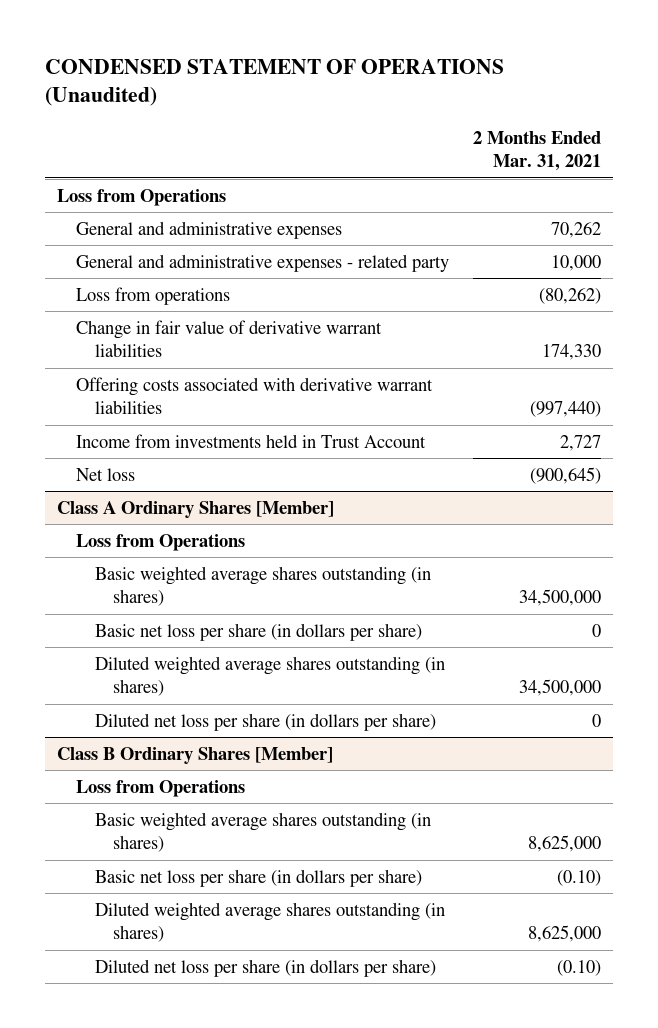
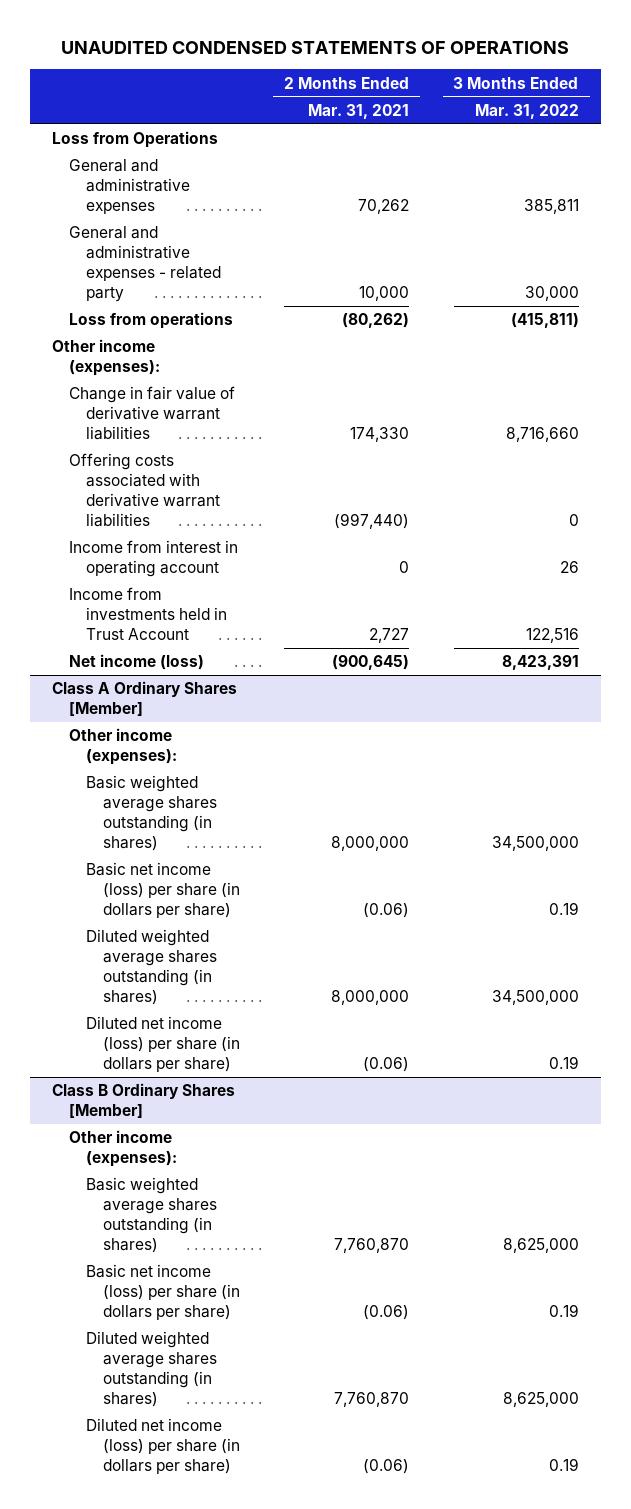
- CONDENSED STATEMENT OF OPERATIONS (Unaudited)
+ UNAUDITED CONDENSED STATEMENTS OF OPERATIONS
- | 2 Months Ended Mar. 31, 2021
+ | 2 Months Ended Mar. 31, 2021 | 3 Months Ended Mar. 31, 2022
+ Other income (expenses):
+ Income from interest in operating account | 0 | 26
- Net loss | (900,645)
+ Net income (loss) | (900,645) | 8,423,391
@ Class A Ordinary Shares [Member]
- Loss from Operations
- Basic weighted average shares outstanding (in shares) | 34,500,000
- Basic net loss per share (in dollars per share) | 0
- Diluted weighted average shares outstanding (in shares) | 34,500,000
- Diluted net loss per share (in dollars per share) | 0
+ Other income (expenses):
+ Basic weighted average shares outstanding (in shares) | 8,000,000 | 34,500,000
+ Basic net income (loss) per share (in dollars per share) | (0.06) | 0.19
+ Diluted weighted average shares outstanding (in shares) | 8,000,000 | 34,500,000
+ Diluted net income (loss) per share (in dollars per share) | (0.06) | 0.19
@ Class B Ordinary Shares [Member]
- Loss from Operations
- Basic weighted average shares outstanding (in shares) | 8,625,000
- Basic net loss per share (in dollars per share) | (0.10)
- Diluted weighted average shares outstanding (in shares) | 8,625,000
- Diluted net loss per share (in dollars per share) | (0.10)
+ Other income (expenses):
+ Basic weighted average shares outstanding (in shares) | 7,760,870 | 8,625,000
+ Basic net income (loss) per share (in dollars per share) | (0.06) | 0.19
+ Diluted weighted average shares outstanding (in shares) | 7,760,870 | 8,625,000
+ Diluted net income (loss) per share (in dollars per share) | (0.06) | 0.19

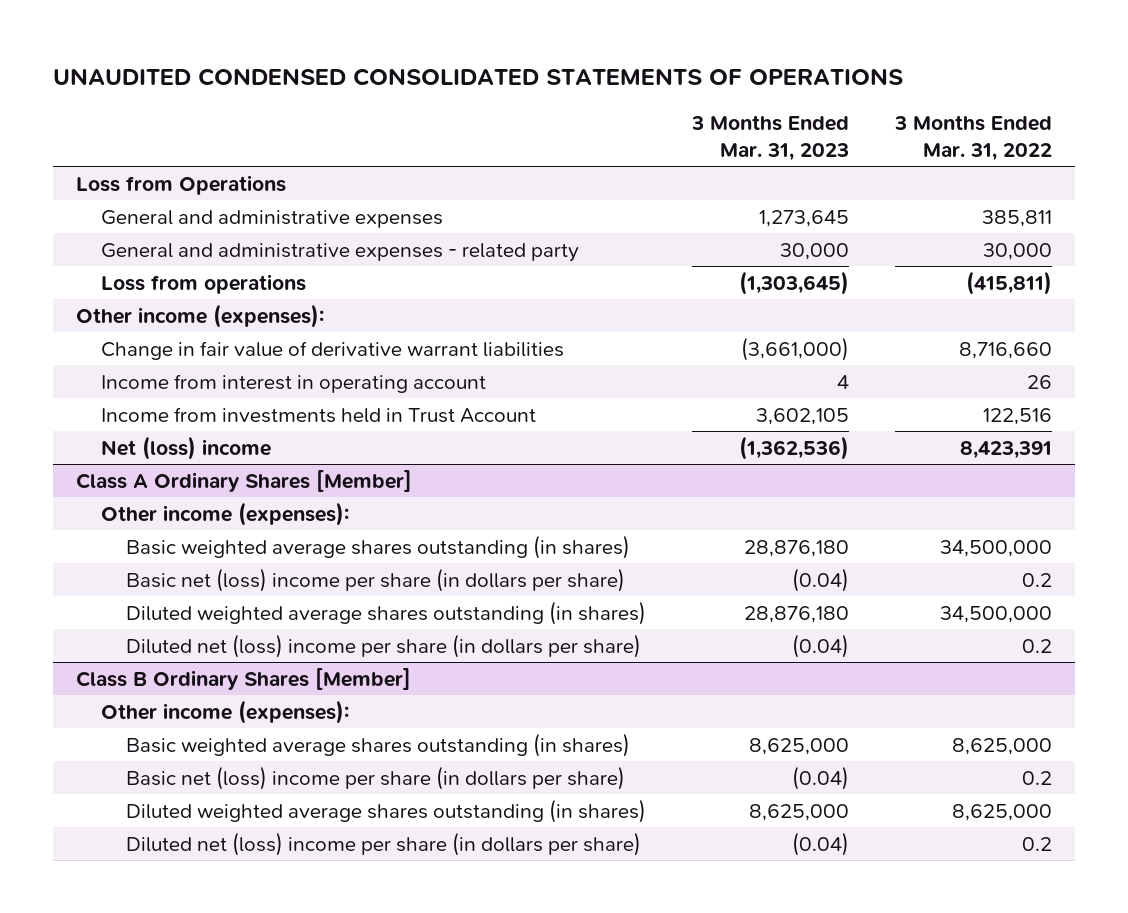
- UNAUDITED CONDENSED STATEMENTS OF OPERATIONS
+ UNAUDITED CONDENSED CONSOLIDATED STATEMENTS OF OPERATIONS
- | 2 Months Ended Mar. 31, 2021 | 3 Months Ended Mar. 31, 2022
+ | 3 Months Ended Mar. 31, 2023 | 3 Months Ended Mar. 31, 2022
- Offering costs associated with derivative warrant liabilities | (997,440) | 0
- Net income (loss) | (900,645) | 8,423,391
+ Net (loss) income | (1,362,536) | 8,423,391
@ Class A Ordinary Shares [Member]
- Basic net income (loss) per share (in dollars per share) | (0.06) | 0.19
+ Basic net (loss) income per share (in dollars per share) | (0.04) | 0.2
- Diluted net income (loss) per share (in dollars per share) | (0.06) | 0.19
+ Diluted net (loss) income per share (in dollars per share) | (0.04) | 0.2
@ Class B Ordinary Shares [Member]
- Basic net income (loss) per share (in dollars per share) | (0.06) | 0.19
+ Basic net (loss) income per share (in dollars per share) | (0.04) | 0.2
- Diluted net income (loss) per share (in dollars per share) | (0.06) | 0.19
+ Diluted net (loss) income per share (in dollars per share) | (0.04) | 0.2

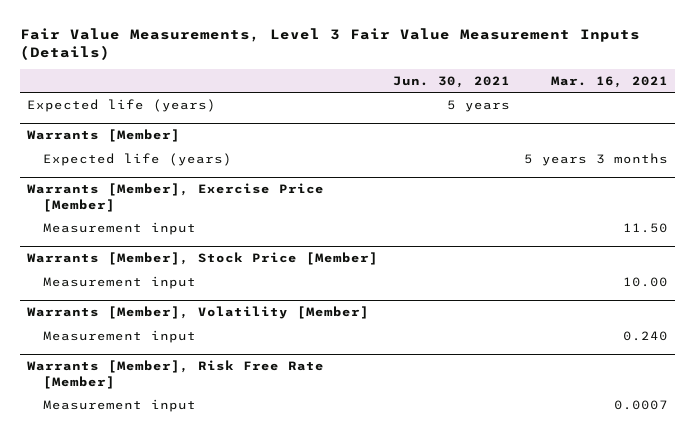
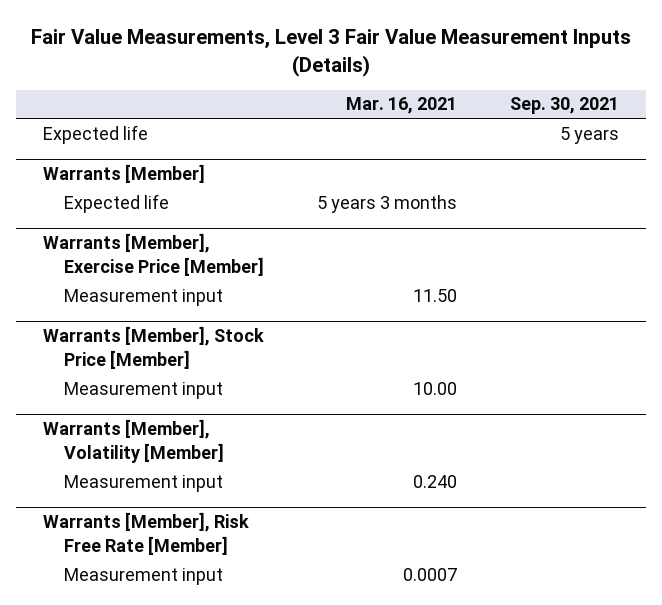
- | Jun. 30, 2021 | Mar. 16, 2021
+ | Mar. 16, 2021 | Sep. 30, 2021
- Expected life (years) | 5 years |
+ Expected life | | 5 years
@ Warrants [Member]
- Expected life (years) | | 5 years 3 months
+ Expected life | 5 years 3 months |

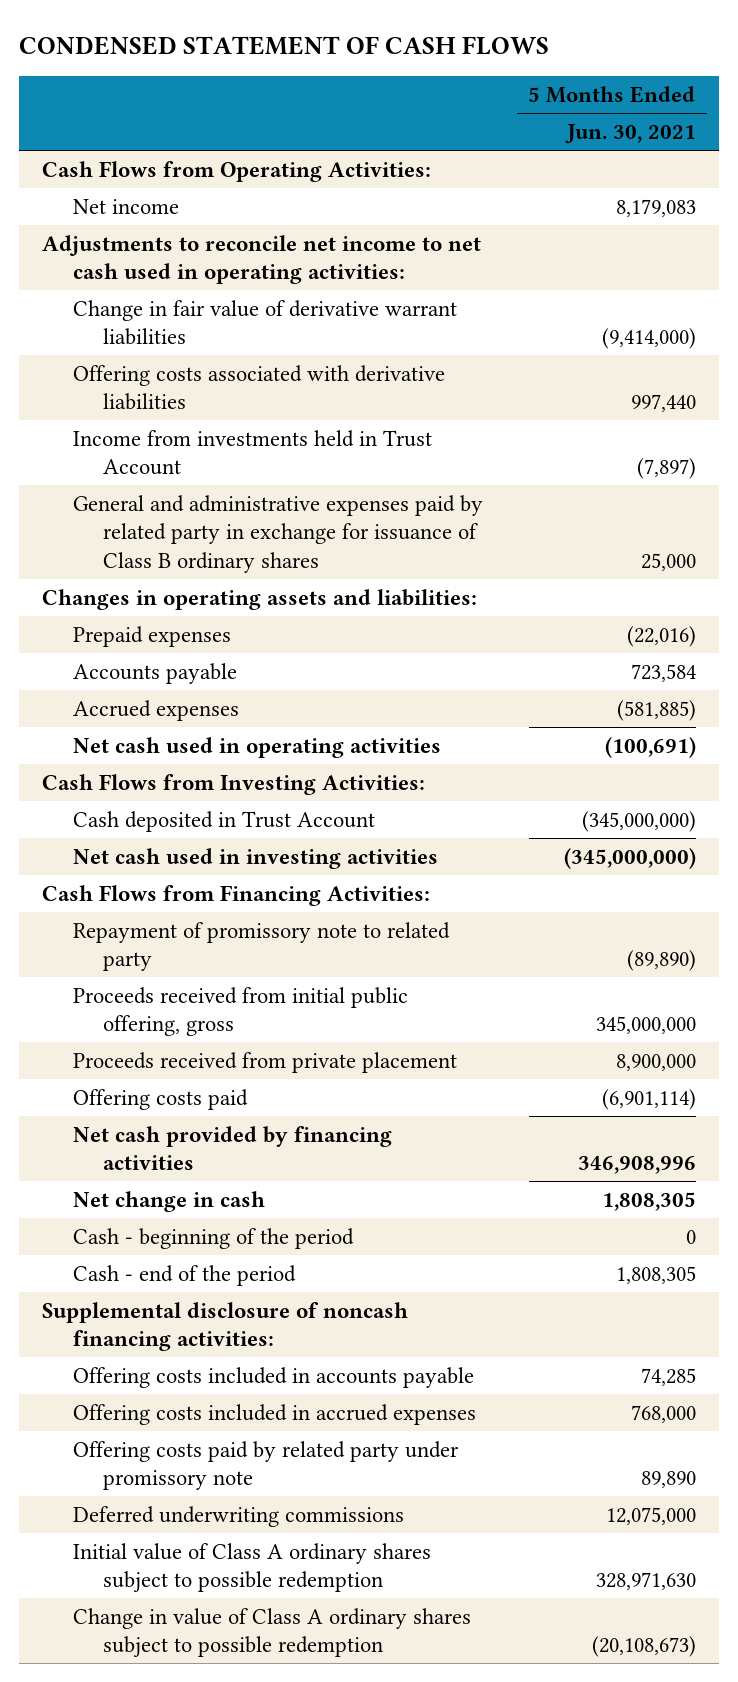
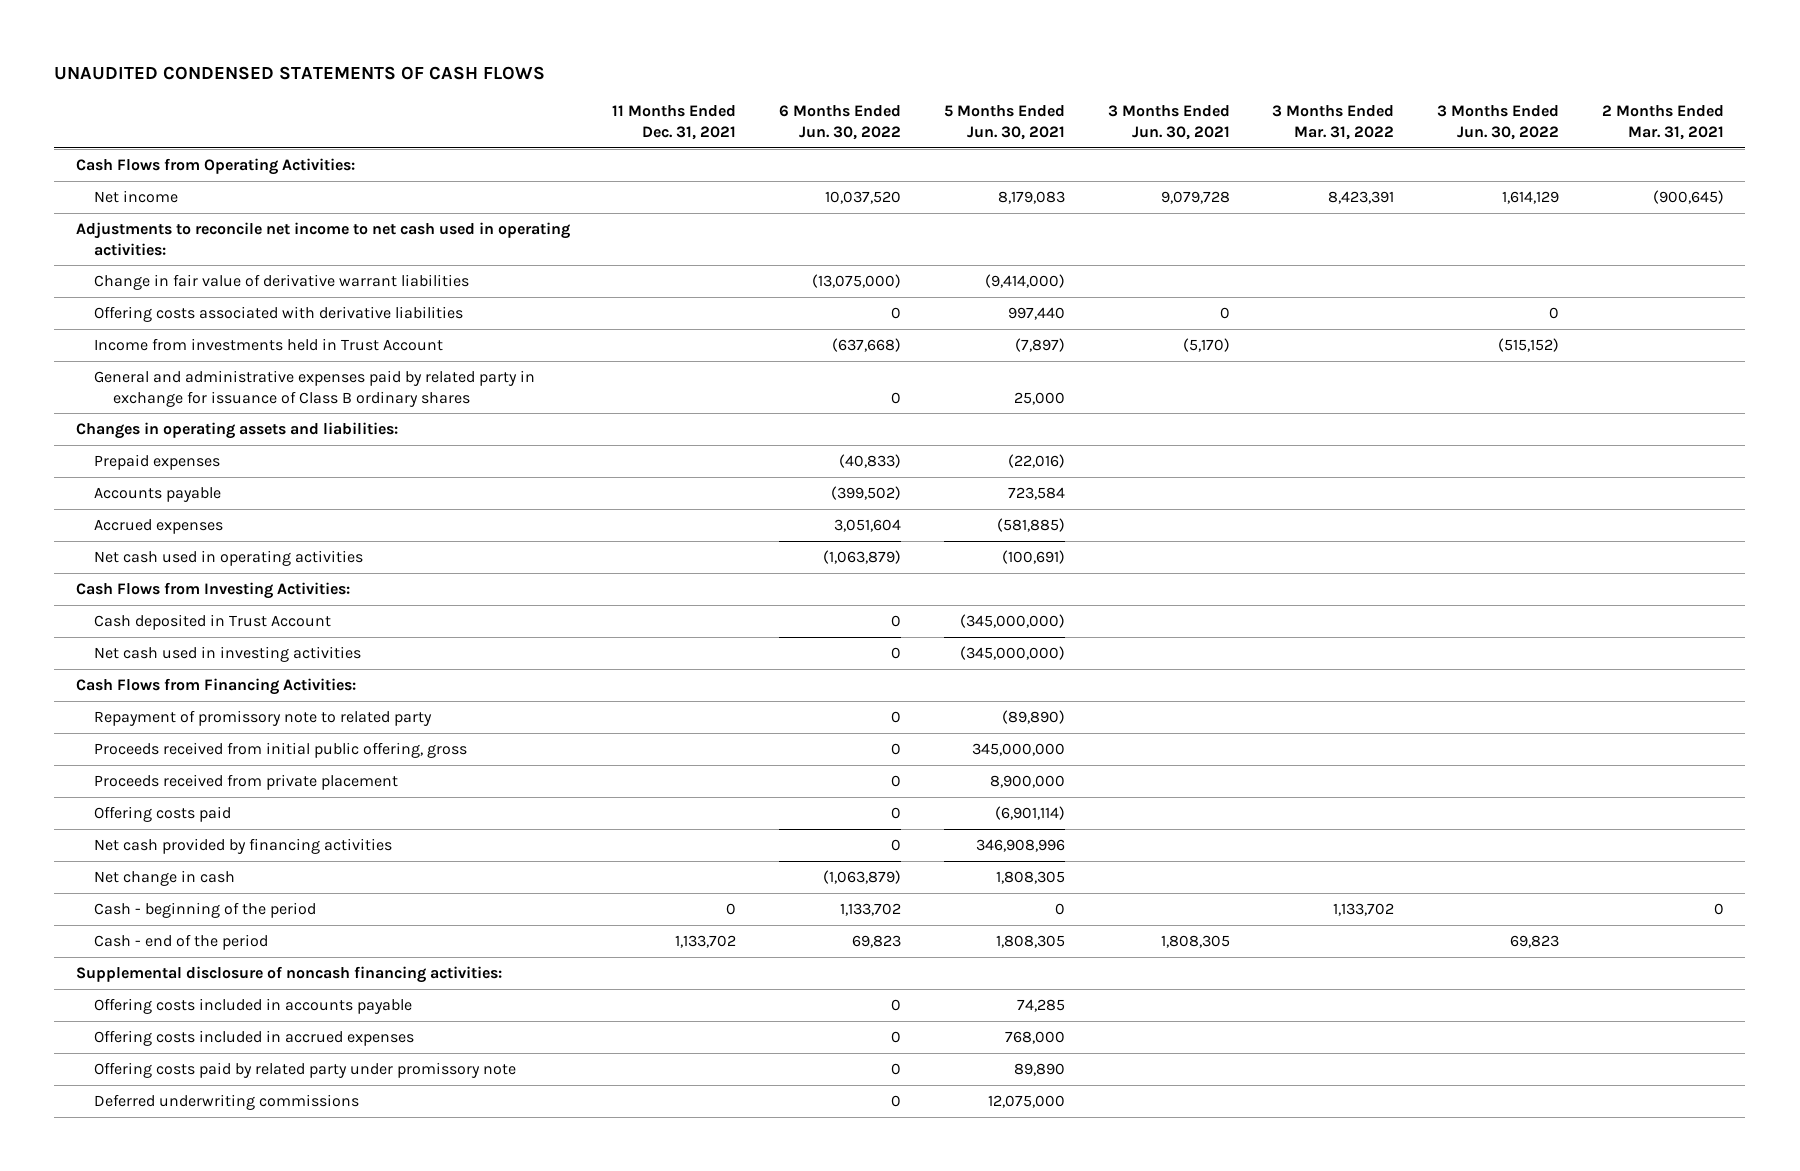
- CONDENSED STATEMENT OF CASH FLOWS
+ UNAUDITED CONDENSED STATEMENTS OF CASH FLOWS
- | 5 Months Ended Jun. 30, 2021
+ | 11 Months Ended Dec. 31, 2021 | 6 Months Ended Jun. 30, 2022 | 5 Months Ended Jun. 30, 2021 | 3 Months Ended Jun. 30, 2021 | 3 Months Ended Mar. 31, 2022 | 3 Months Ended Jun. 30, 2022 | 2 Months Ended Mar. 31, 2021
- Initial value of Class A ordinary shares subject to possible redemption | 328,971,630
- Change in value of Class A ordinary shares subject to possible redemption | (20,108,673)

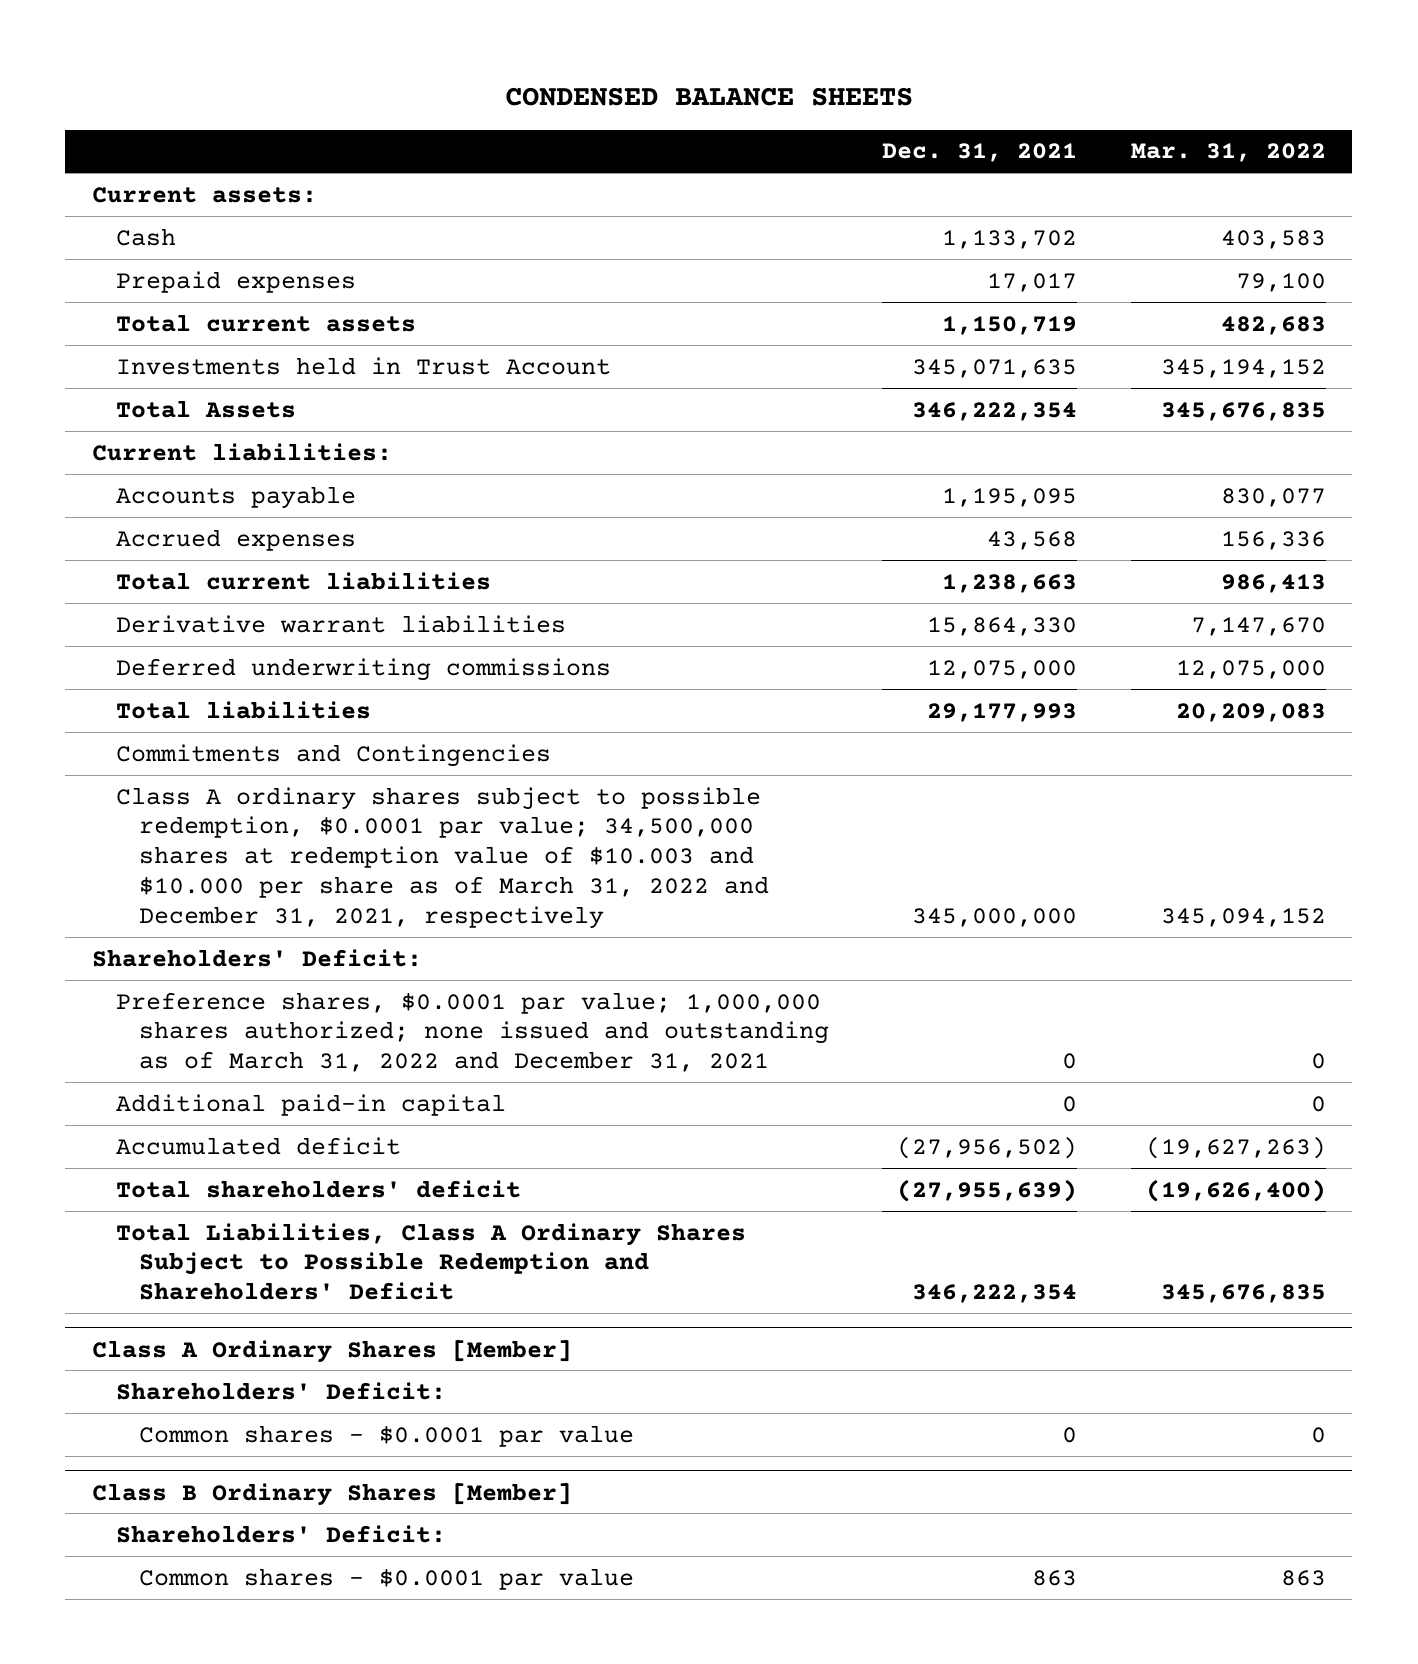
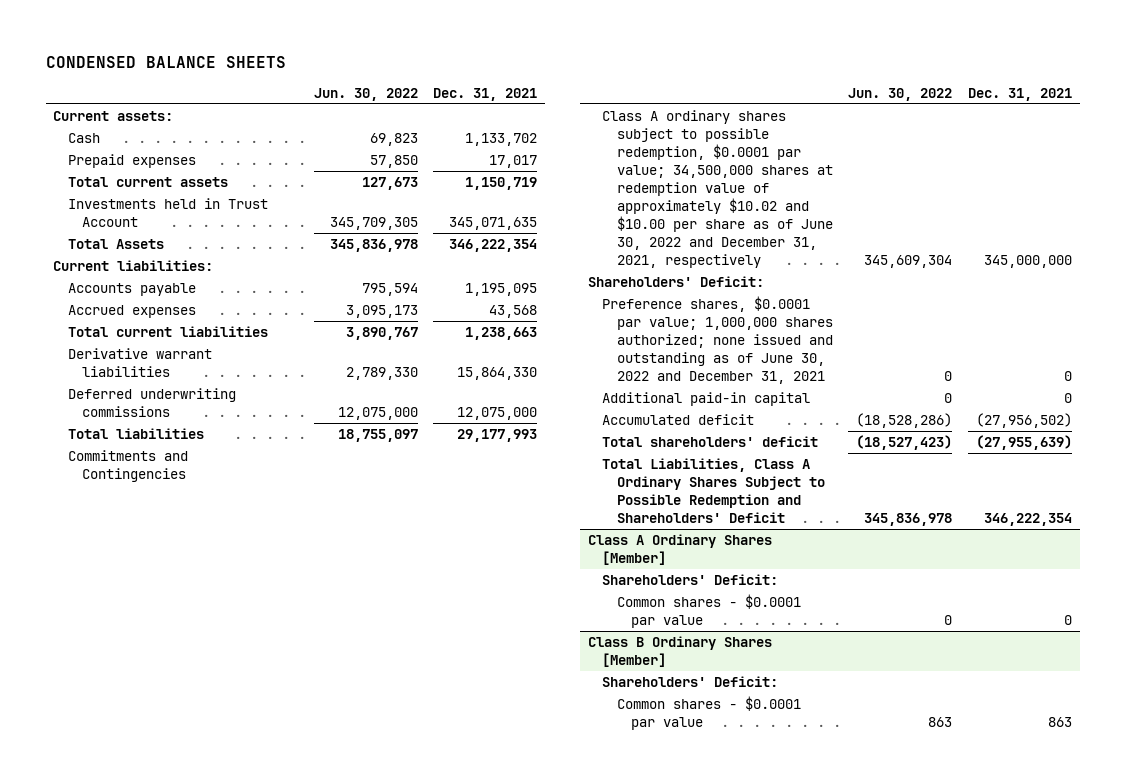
- | Dec. 31, 2021 | Mar. 31, 2022
+ | Jun. 30, 2022 | Dec. 31, 2021
- Class A ordinary shares subject to possible redemption, $0.0001 par value; 34,500,000 shares at redemption value of $10.003 and $10.000 per share as of March 31, 2022 and December 31, 2021, respectively | 345,000,000 | 345,094,152
+ Class A ordinary shares subject to possible redemption, $0.0001 par value; 34,500,000 shares at redemption value of approximately $10.02 and $10.00 per share as of June 30, 2022 and December 31, 2021, respectively | 345,609,304 | 345,000,000
- Preference shares, $0.0001 par value; 1,000,000 shares authorized; none issued and outstanding as of March 31, 2022 and December 31, 2021 | 0 | 0
+ Preference shares, $0.0001 par value; 1,000,000 shares authorized; none issued and outstanding as of June 30, 2022 and December 31, 2021 | 0 | 0

